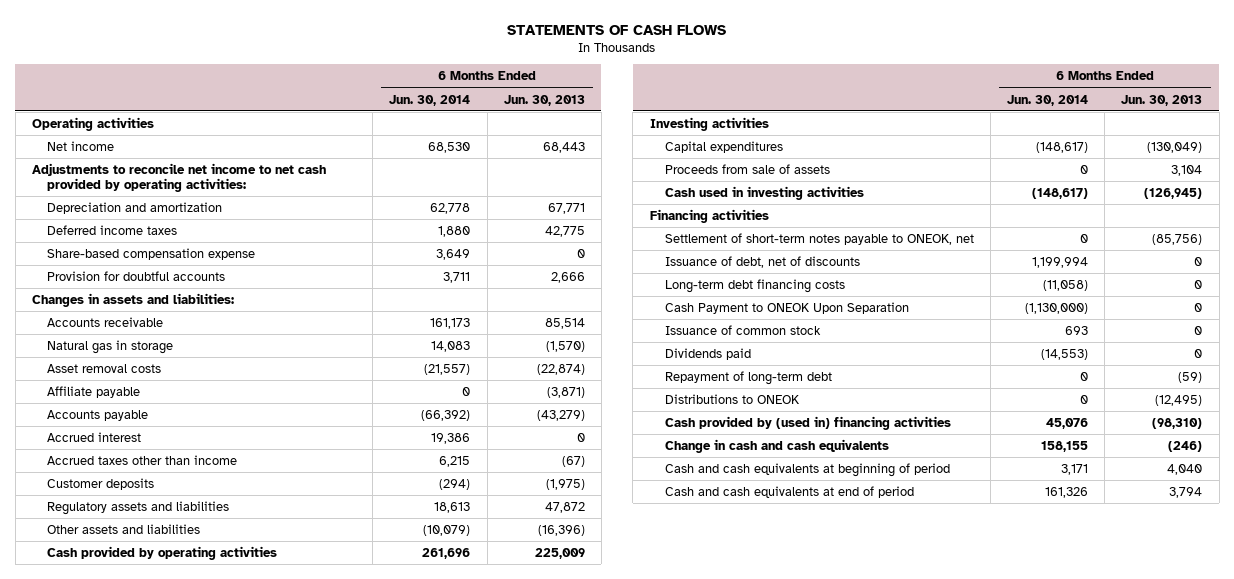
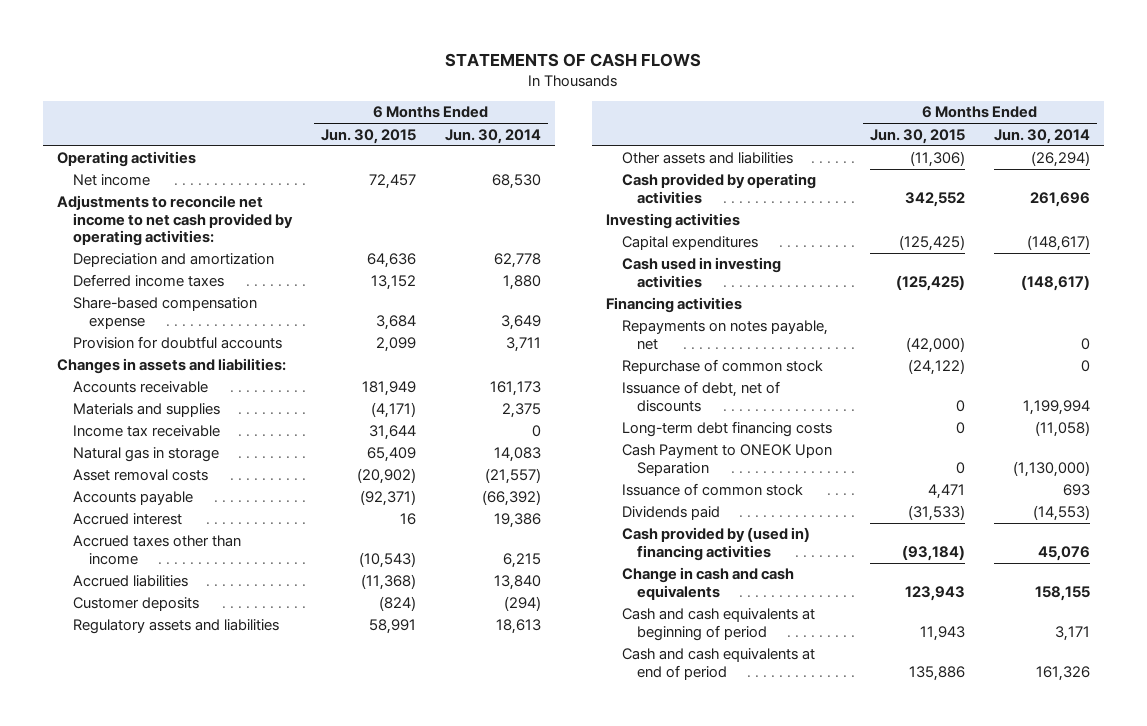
- | 6 Months Ended Jun. 30, 2014 | 6 Months Ended Jun. 30, 2013
+ | 6 Months Ended Jun. 30, 2015 | 6 Months Ended Jun. 30, 2014
+ Materials and supplies | (4,171) | 2,375
+ Income tax receivable | 31,644 | 0
- Affiliate payable | 0 | (3,871)
+ Accrued liabilities | (11,368) | 13,840
- Other assets and liabilities | (10,079) | (16,396)
+ Other assets and liabilities | (11,306) | (26,294)
- Proceeds from sale of assets | 0 | 3,104
- Settlement of short-term notes payable to ONEOK, net | 0 | (85,756)
+ Repayments on notes payable, net | (42,000) | 0
+ Repurchase of common stock | (24,122) | 0
- Repayment of long-term debt | 0 | (59)
- Distributions to ONEOK | 0 | (12,495)

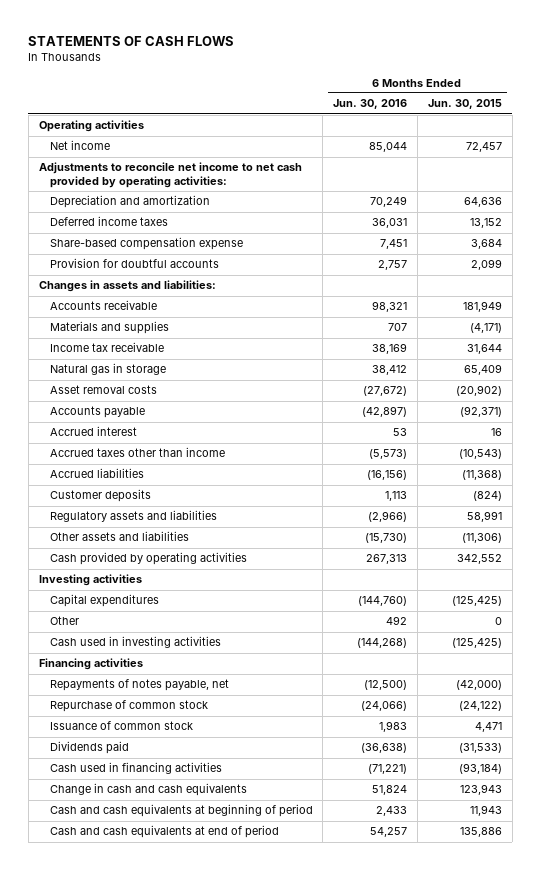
- | 6 Months Ended Jun. 30, 2015 | 6 Months Ended Jun. 30, 2014
+ | 6 Months Ended Jun. 30, 2016 | 6 Months Ended Jun. 30, 2015
+ Other | 492 | 0
- Repayments on notes payable, net | (42,000) | 0
+ Repayments of notes payable, net | (12,500) | (42,000)
- Issuance of debt, net of discounts | 0 | 1,199,994
- Long-term debt financing costs | 0 | (11,058)
- Cash Payment to ONEOK Upon Separation | 0 | (1,130,000)
- Cash provided by (used in) financing activities | (93,184) | 45,076
+ Cash used in financing activities | (71,221) | (93,184)

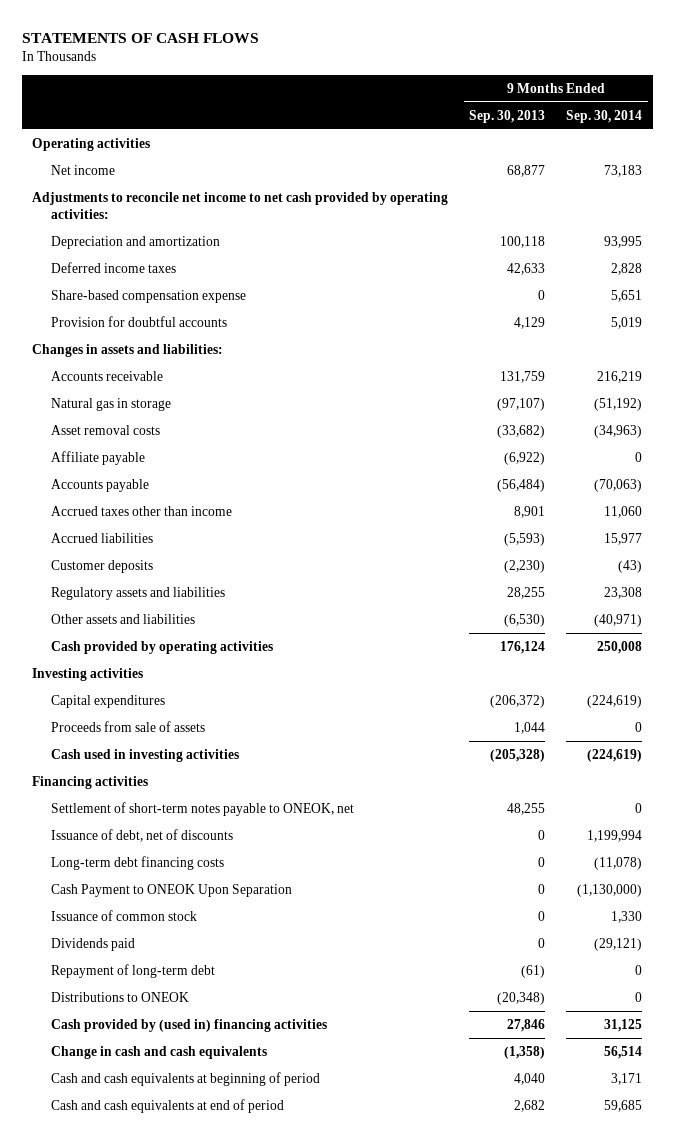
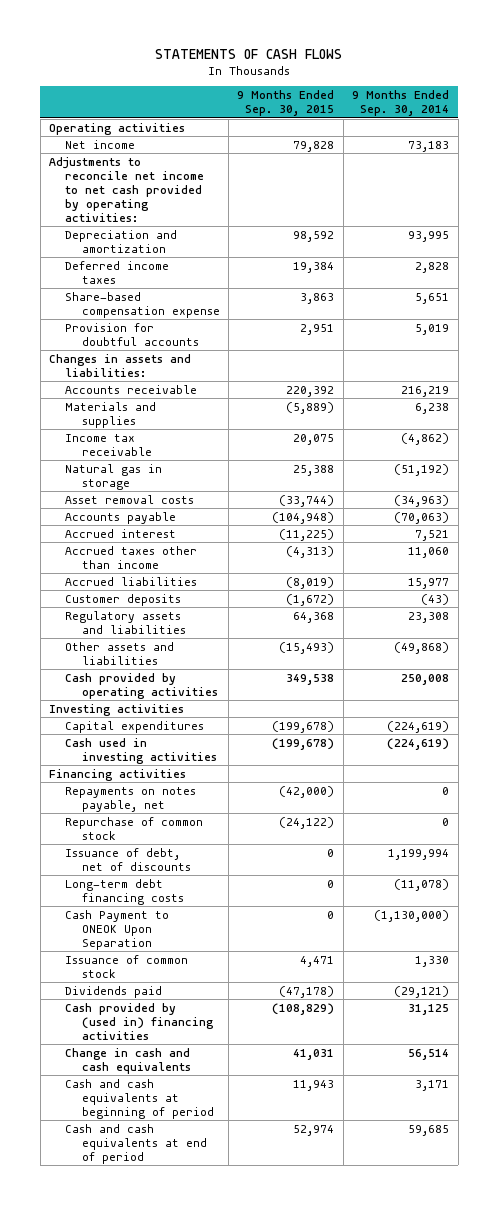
- | 9 Months Ended Sep. 30, 2013 | 9 Months Ended Sep. 30, 2014
+ | 9 Months Ended Sep. 30, 2015 | 9 Months Ended Sep. 30, 2014
+ Materials and supplies | (5,889) | 6,238
+ Income tax receivable | 20,075 | (4,862)
- Affiliate payable | (6,922) | 0
+ Accrued interest | (11,225) | 7,521
- Other assets and liabilities | (6,530) | (40,971)
+ Other assets and liabilities | (15,493) | (49,868)
- Proceeds from sale of assets | 1,044 | 0
- Settlement of short-term notes payable to ONEOK, net | 48,255 | 0
+ Repayments on notes payable, net | (42,000) | 0
+ Repurchase of common stock | (24,122) | 0
- Repayment of long-term debt | (61) | 0
- Distributions to ONEOK | (20,348) | 0

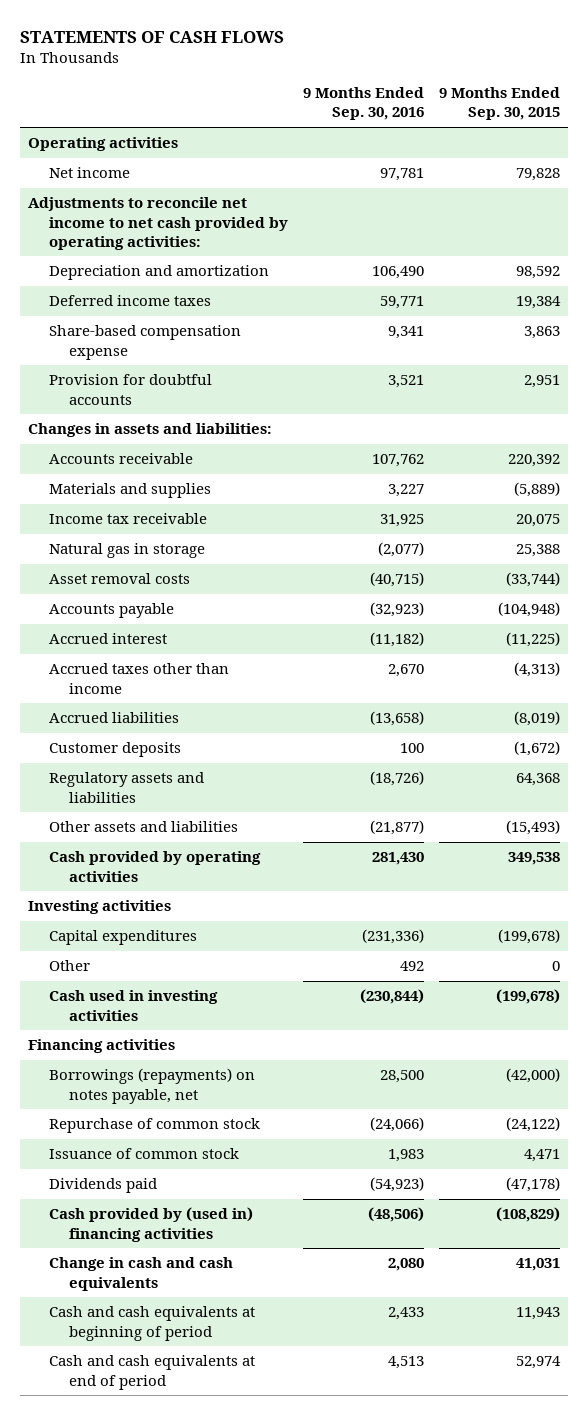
- | 9 Months Ended Sep. 30, 2015 | 9 Months Ended Sep. 30, 2014
+ | 9 Months Ended Sep. 30, 2016 | 9 Months Ended Sep. 30, 2015
+ Other | 492 | 0
- Repayments on notes payable, net | (42,000) | 0
+ Borrowings (repayments) on notes payable, net | 28,500 | (42,000)
- Issuance of debt, net of discounts | 0 | 1,199,994
- Long-term debt financing costs | 0 | (11,078)
- Cash Payment to ONEOK Upon Separation | 0 | (1,130,000)

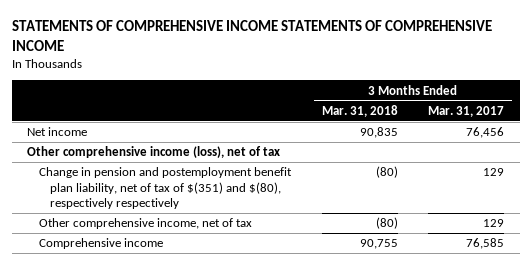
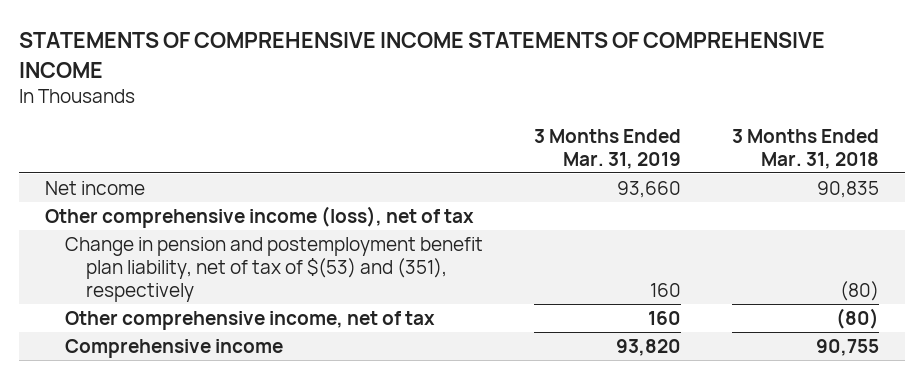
- | 3 Months Ended Mar. 31, 2018 | 3 Months Ended Mar. 31, 2017
+ | 3 Months Ended Mar. 31, 2019 | 3 Months Ended Mar. 31, 2018
- Change in pension and postemployment benefit plan liability, net of tax of $(351) and $(80), respectively respectively | (80) | 129
+ Change in pension and postemployment benefit plan liability, net of tax of $(53) and (351), respectively | 160 | (80)

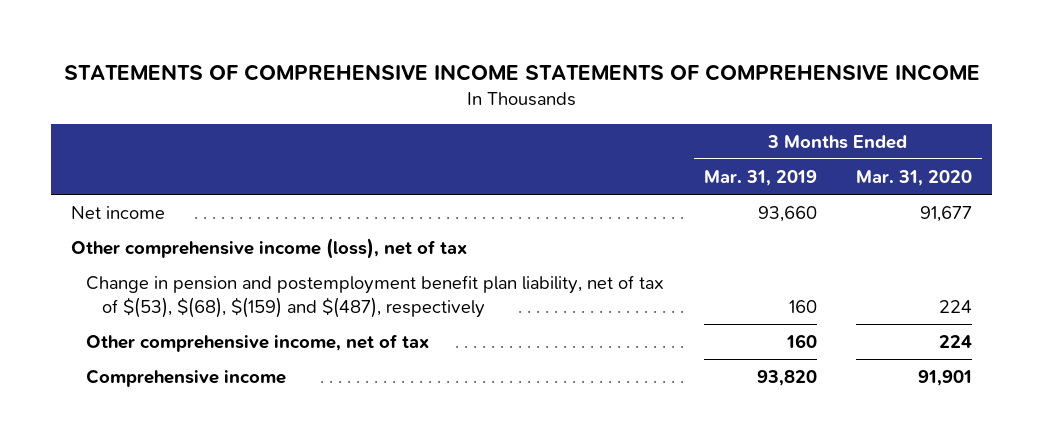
- | 3 Months Ended Mar. 31, 2019 | 3 Months Ended Mar. 31, 2018
+ | 3 Months Ended Mar. 31, 2019 | 3 Months Ended Mar. 31, 2020
- Change in pension and postemployment benefit plan liability, net of tax of $(53) and (351), respectively | 160 | (80)
+ Change in pension and postemployment benefit plan liability, net of tax of $(53), $(68), $(159) and $(487), respectively | 160 | 224

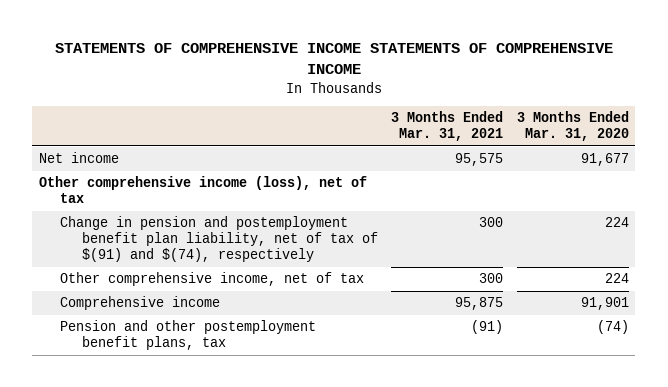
- | 3 Months Ended Mar. 31, 2019 | 3 Months Ended Mar. 31, 2020
+ | 3 Months Ended Mar. 31, 2021 | 3 Months Ended Mar. 31, 2020
- Change in pension and postemployment benefit plan liability, net of tax of $(53), $(68), $(159) and $(487), respectively | 160 | 224
+ Change in pension and postemployment benefit plan liability, net of tax of $(91) and $(74), respectively | 300 | 224
+ Pension and other postemployment benefit plans, tax | (91) | (74)

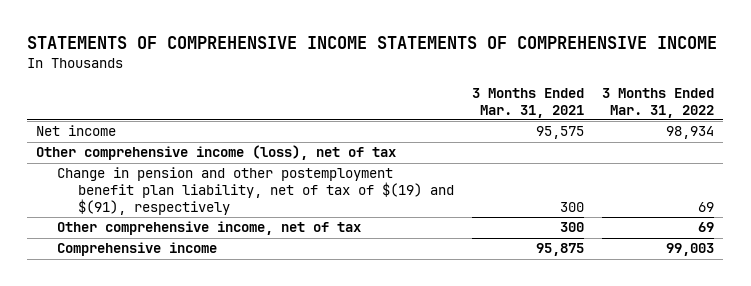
- | 3 Months Ended Mar. 31, 2021 | 3 Months Ended Mar. 31, 2020
+ | 3 Months Ended Mar. 31, 2021 | 3 Months Ended Mar. 31, 2022
- Change in pension and postemployment benefit plan liability, net of tax of $(91) and $(74), respectively | 300 | 224
+ Change in pension and other postemployment benefit plan liability, net of tax of $(19) and $(91), respectively | 300 | 69
- Pension and other postemployment benefit plans, tax | (91) | (74)

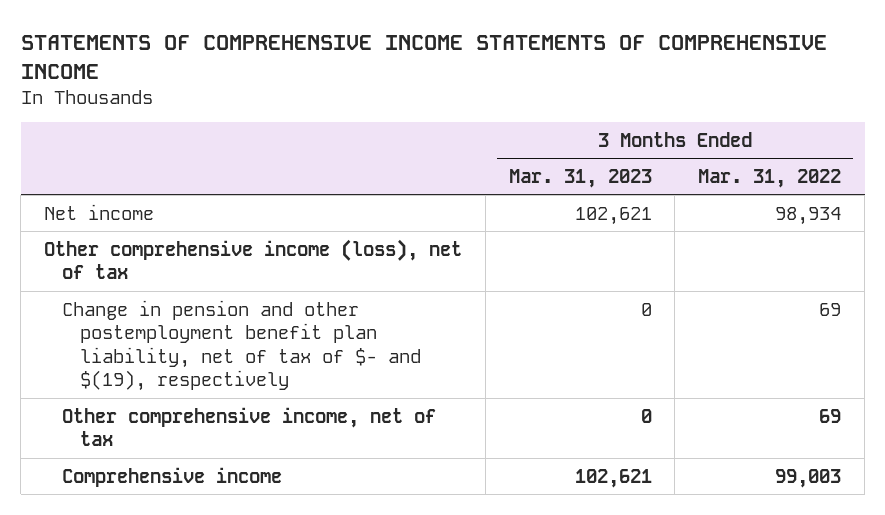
- | 3 Months Ended Mar. 31, 2021 | 3 Months Ended Mar. 31, 2022
+ | 3 Months Ended Mar. 31, 2023 | 3 Months Ended Mar. 31, 2022
- Change in pension and other postemployment benefit plan liability, net of tax of $(19) and $(91), respectively | 300 | 69
+ Change in pension and other postemployment benefit plan liability, net of tax of $- and $(19), respectively | 0 | 69

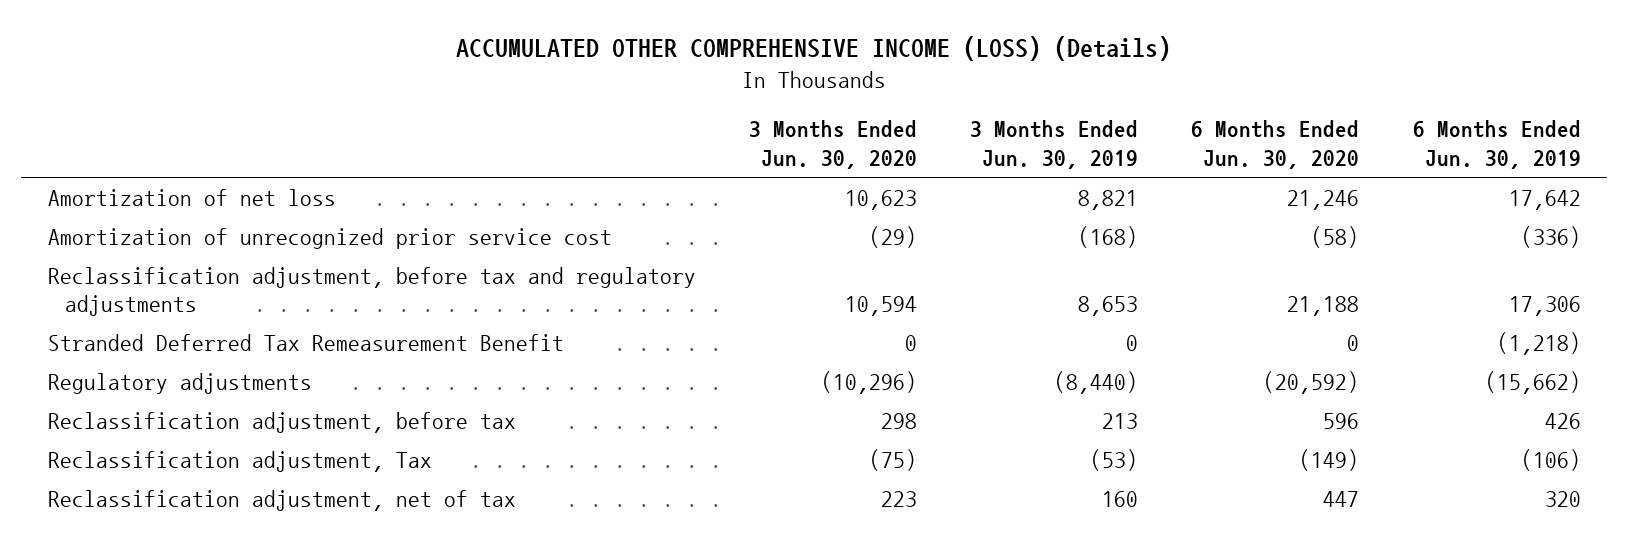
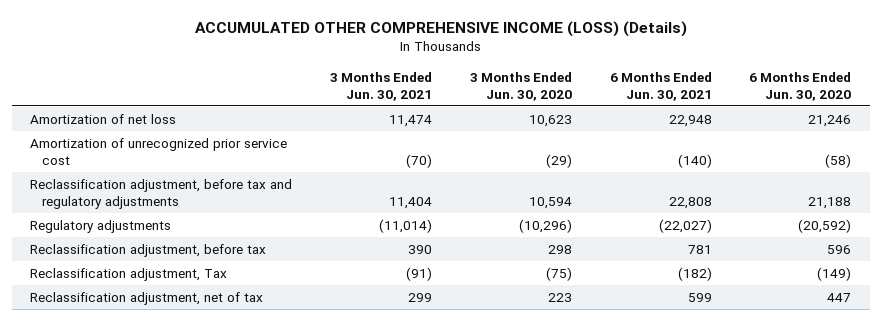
- | 3 Months Ended Jun. 30, 2020 | 3 Months Ended Jun. 30, 2019 | 6 Months Ended Jun. 30, 2020 | 6 Months Ended Jun. 30, 2019
+ | 3 Months Ended Jun. 30, 2021 | 3 Months Ended Jun. 30, 2020 | 6 Months Ended Jun. 30, 2021 | 6 Months Ended Jun. 30, 2020
- Stranded Deferred Tax Remeasurement Benefit | 0 | 0 | 0 | (1,218)

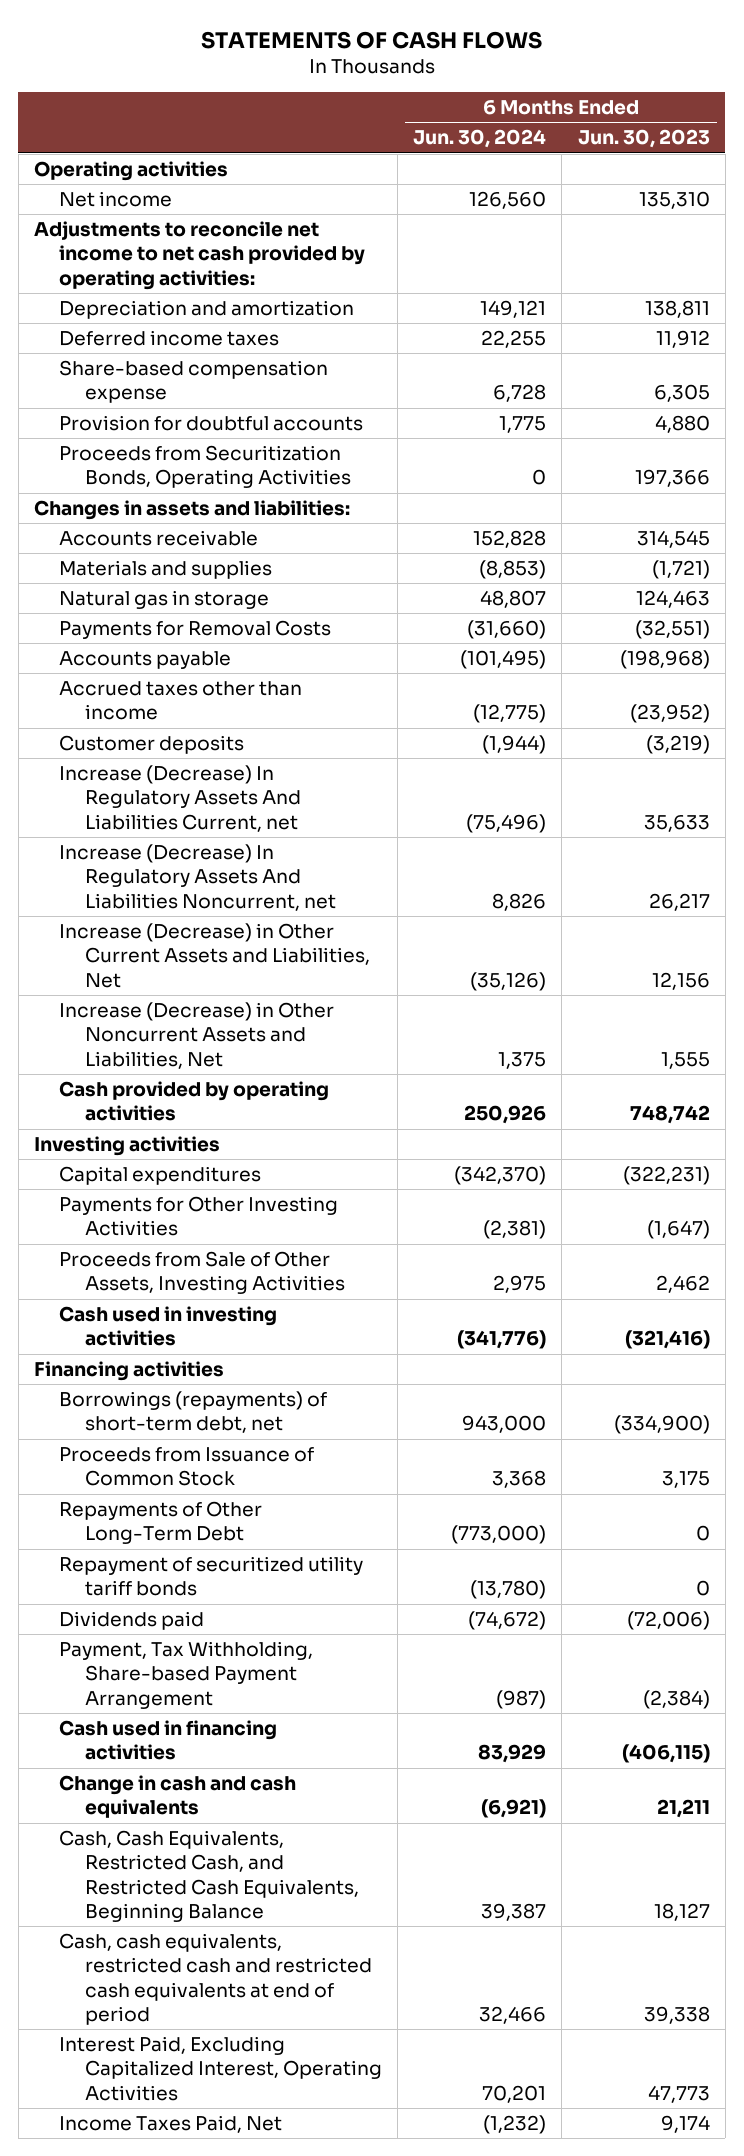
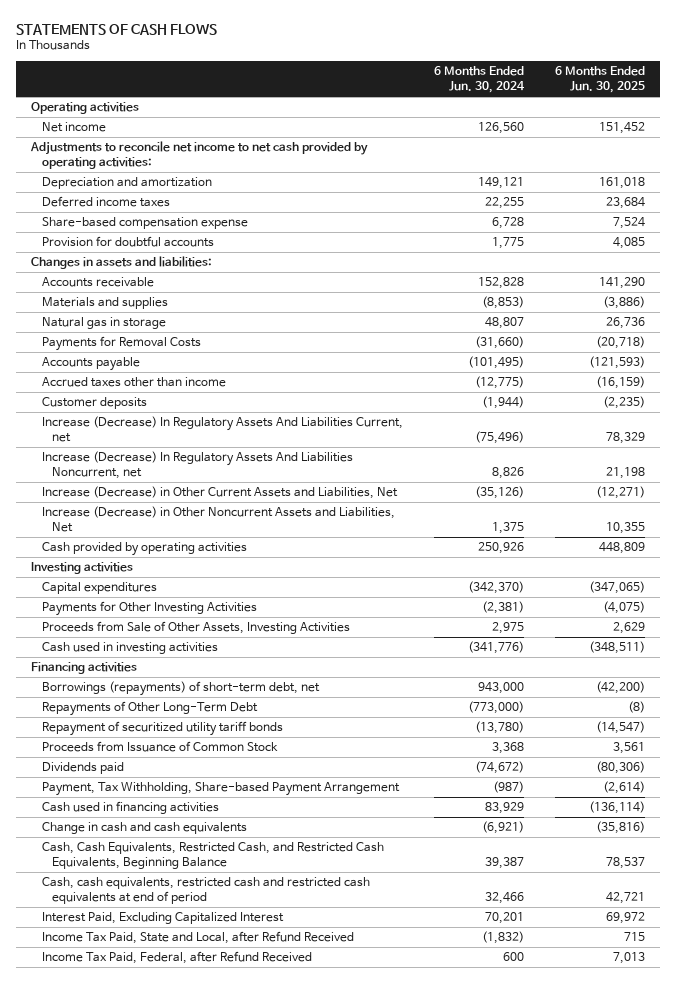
- | 6 Months Ended Jun. 30, 2024 | 6 Months Ended Jun. 30, 2023
+ | 6 Months Ended Jun. 30, 2024 | 6 Months Ended Jun. 30, 2025
- Proceeds from Securitization Bonds, Operating Activities | 0 | 197,366
moved down: Proceeds from Issuance of Common Stock | 3,368 | 3,561
- Interest Paid, Excluding Capitalized Interest, Operating Activities | 70,201 | 47,773
- Income Taxes Paid, Net | (1,232) | 9,174
+ Interest Paid, Excluding Capitalized Interest | 70,201 | 69,972
+ Income Tax Paid, State and Local, after Refund Received | (1,832) | 715
+ Income Tax Paid, Federal, after Refund Received | 600 | 7,013

